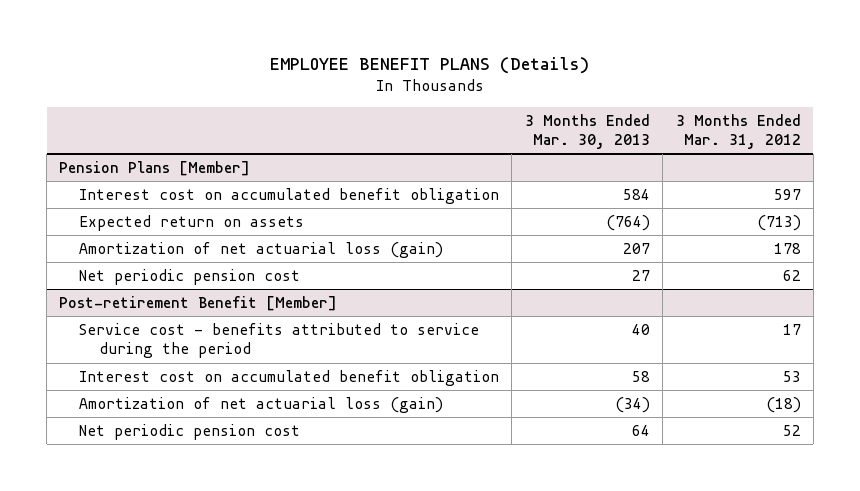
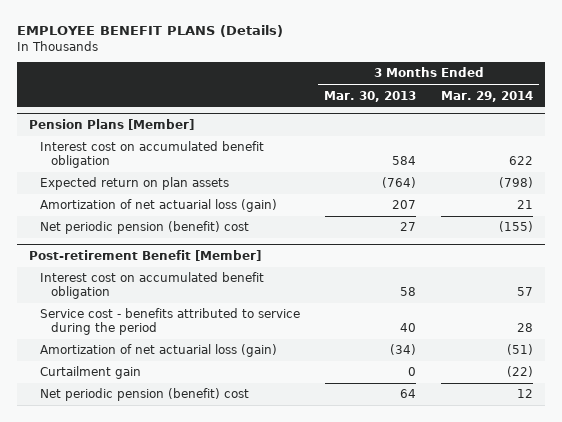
- | 3 Months Ended Mar. 30, 2013 | 3 Months Ended Mar. 31, 2012
+ | 3 Months Ended Mar. 30, 2013 | 3 Months Ended Mar. 29, 2014
@ Pension Plans [Member]
- Expected return on assets | (764) | (713)
+ Expected return on plan assets | (764) | (798)
- Net periodic pension cost | 27 | 62
+ Net periodic pension (benefit) cost | 27 | (155)
@ Post-retirement Benefit [Member]
moved down: Service cost - benefits attributed to service during the period | 40 | 28
- Net periodic pension cost | 64 | 52
+ Curtailment gain | 0 | (22)
+ Net periodic pension (benefit) cost | 64 | 12

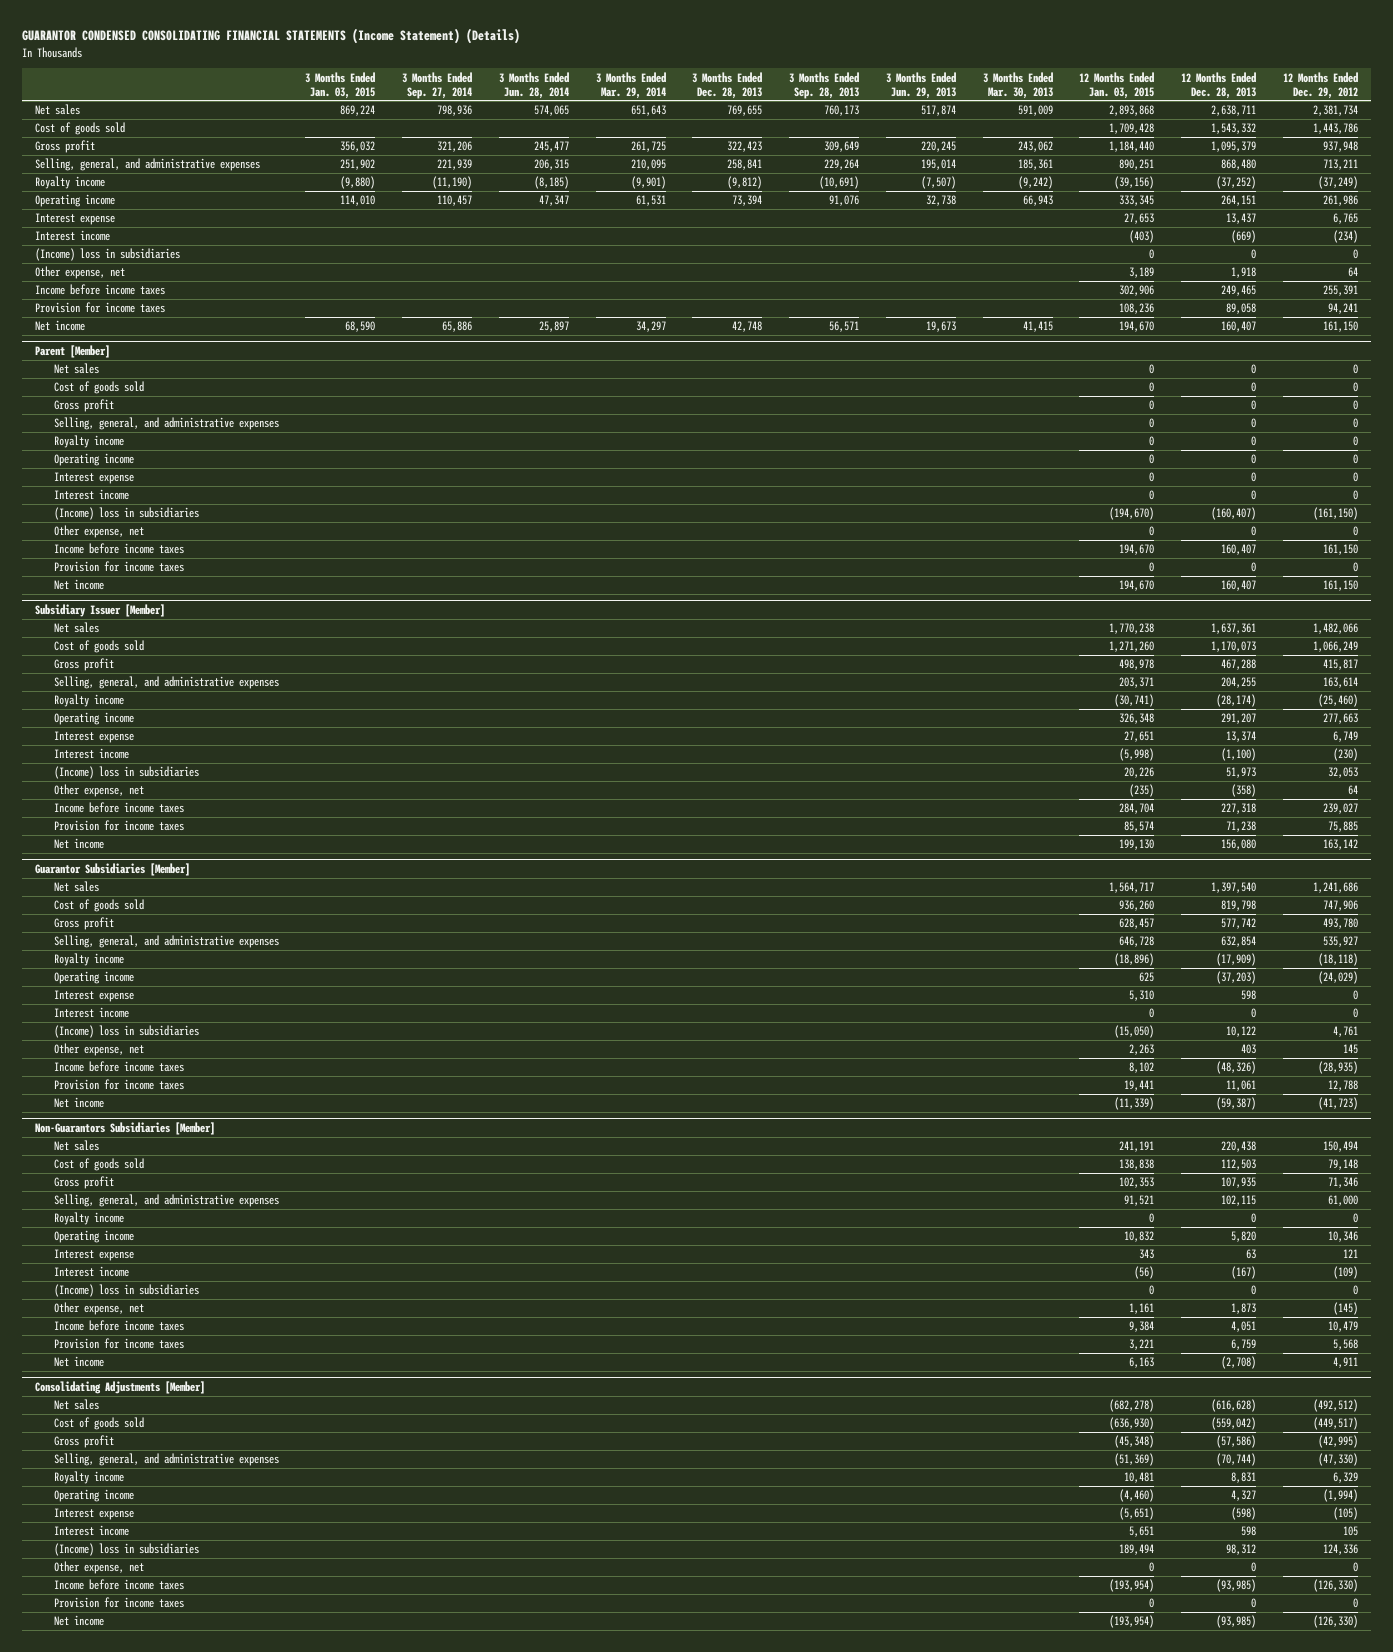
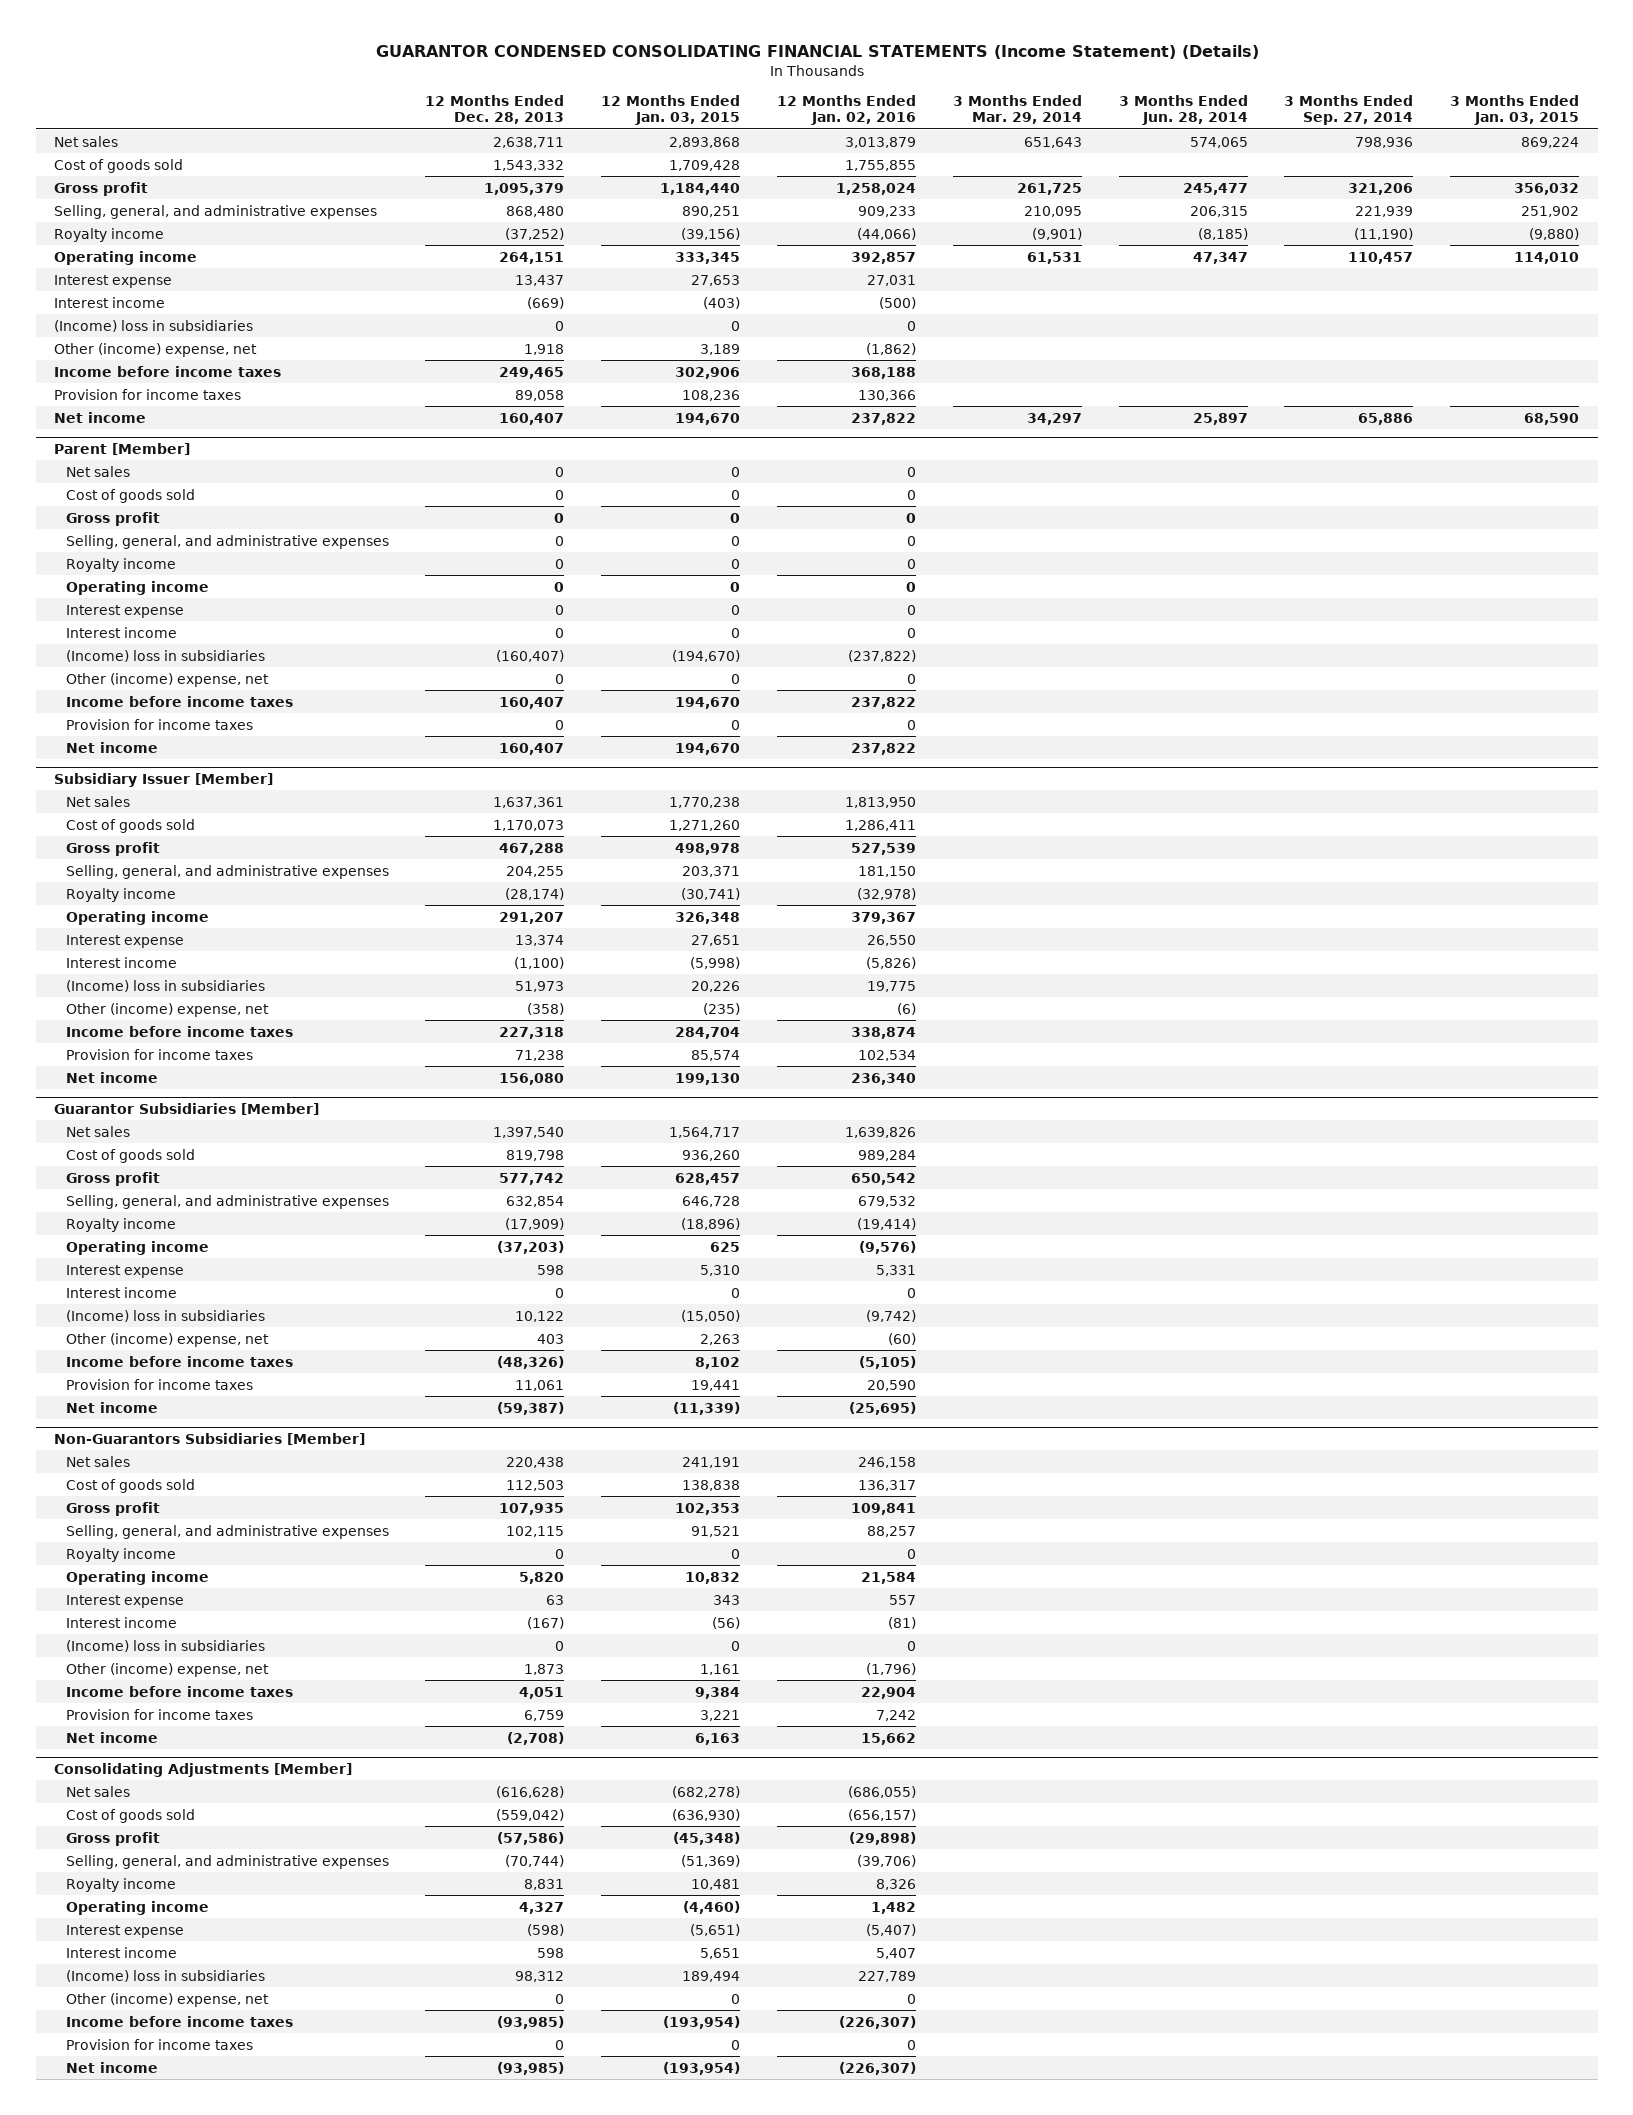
- | 3 Months Ended Jan. 03, 2015 | 3 Months Ended Sep. 27, 2014 | 3 Months Ended Jun. 28, 2014 | 3 Months Ended Mar. 29, 2014 | 3 Months Ended Dec. 28, 2013 | 3 Months Ended Sep. 28, 2013 | 3 Months Ended Jun. 29, 2013 | 3 Months Ended Mar. 30, 2013 | 12 Months Ended Jan. 03, 2015 | 12 Months Ended Dec. 28, 2013 | 12 Months Ended Dec. 29, 2012
+ | 12 Months Ended Dec. 28, 2013 | 12 Months Ended Jan. 03, 2015 | 12 Months Ended Jan. 02, 2016 | 3 Months Ended Mar. 29, 2014 | 3 Months Ended Jun. 28, 2014 | 3 Months Ended Sep. 27, 2014 | 3 Months Ended Jan. 03, 2015
- Other expense, net | | | | | | | | | 3,189 | 1,918 | 64
+ Other (income) expense, net | 1,918 | 3,189 | (1,862) | | | |
@ Parent [Member]
- Other expense, net | | | | | | | | | 0 | 0 | 0
+ Other (income) expense, net | 0 | 0 | 0 | | | |
@ Subsidiary Issuer [Member]
- Other expense, net | | | | | | | | | (235) | (358) | 64
+ Other (income) expense, net | (358) | (235) | (6) | | | |
@ Guarantor Subsidiaries [Member]
- Other expense, net | | | | | | | | | 2,263 | 403 | 145
+ Other (income) expense, net | 403 | 2,263 | (60) | | | |
@ Non-Guarantors Subsidiaries [Member]
- Other expense, net | | | | | | | | | 1,161 | 1,873 | (145)
+ Other (income) expense, net | 1,873 | 1,161 | (1,796) | | | |
@ Consolidating Adjustments [Member]
- Other expense, net | | | | | | | | | 0 | 0 | 0
+ Other (income) expense, net | 0 | 0 | 0 | | | |

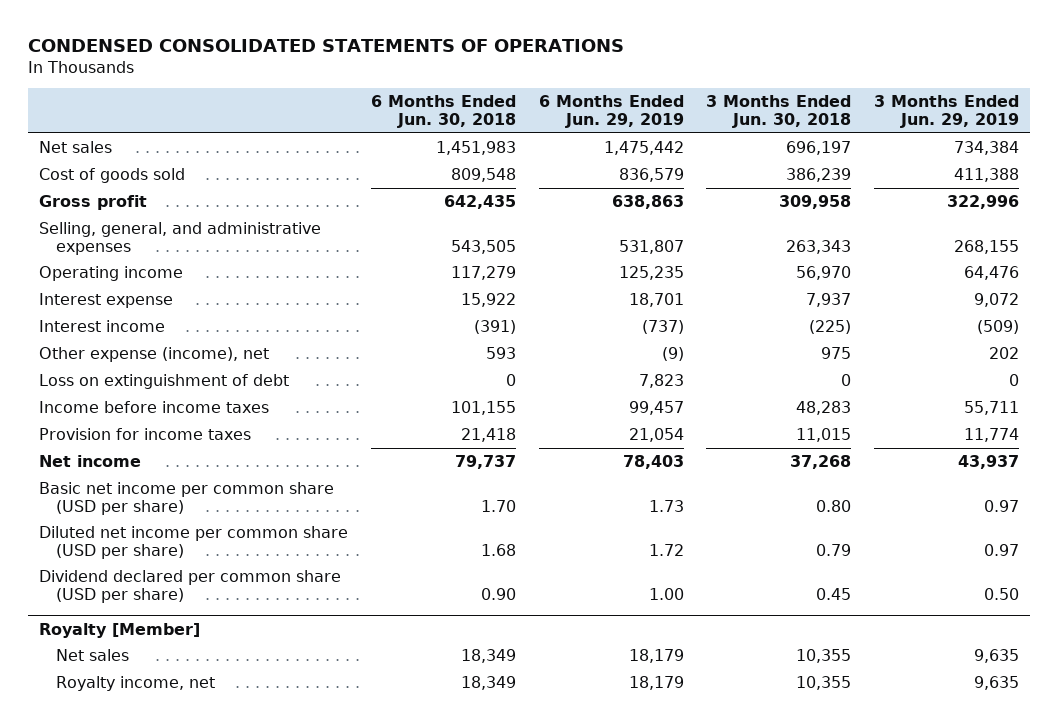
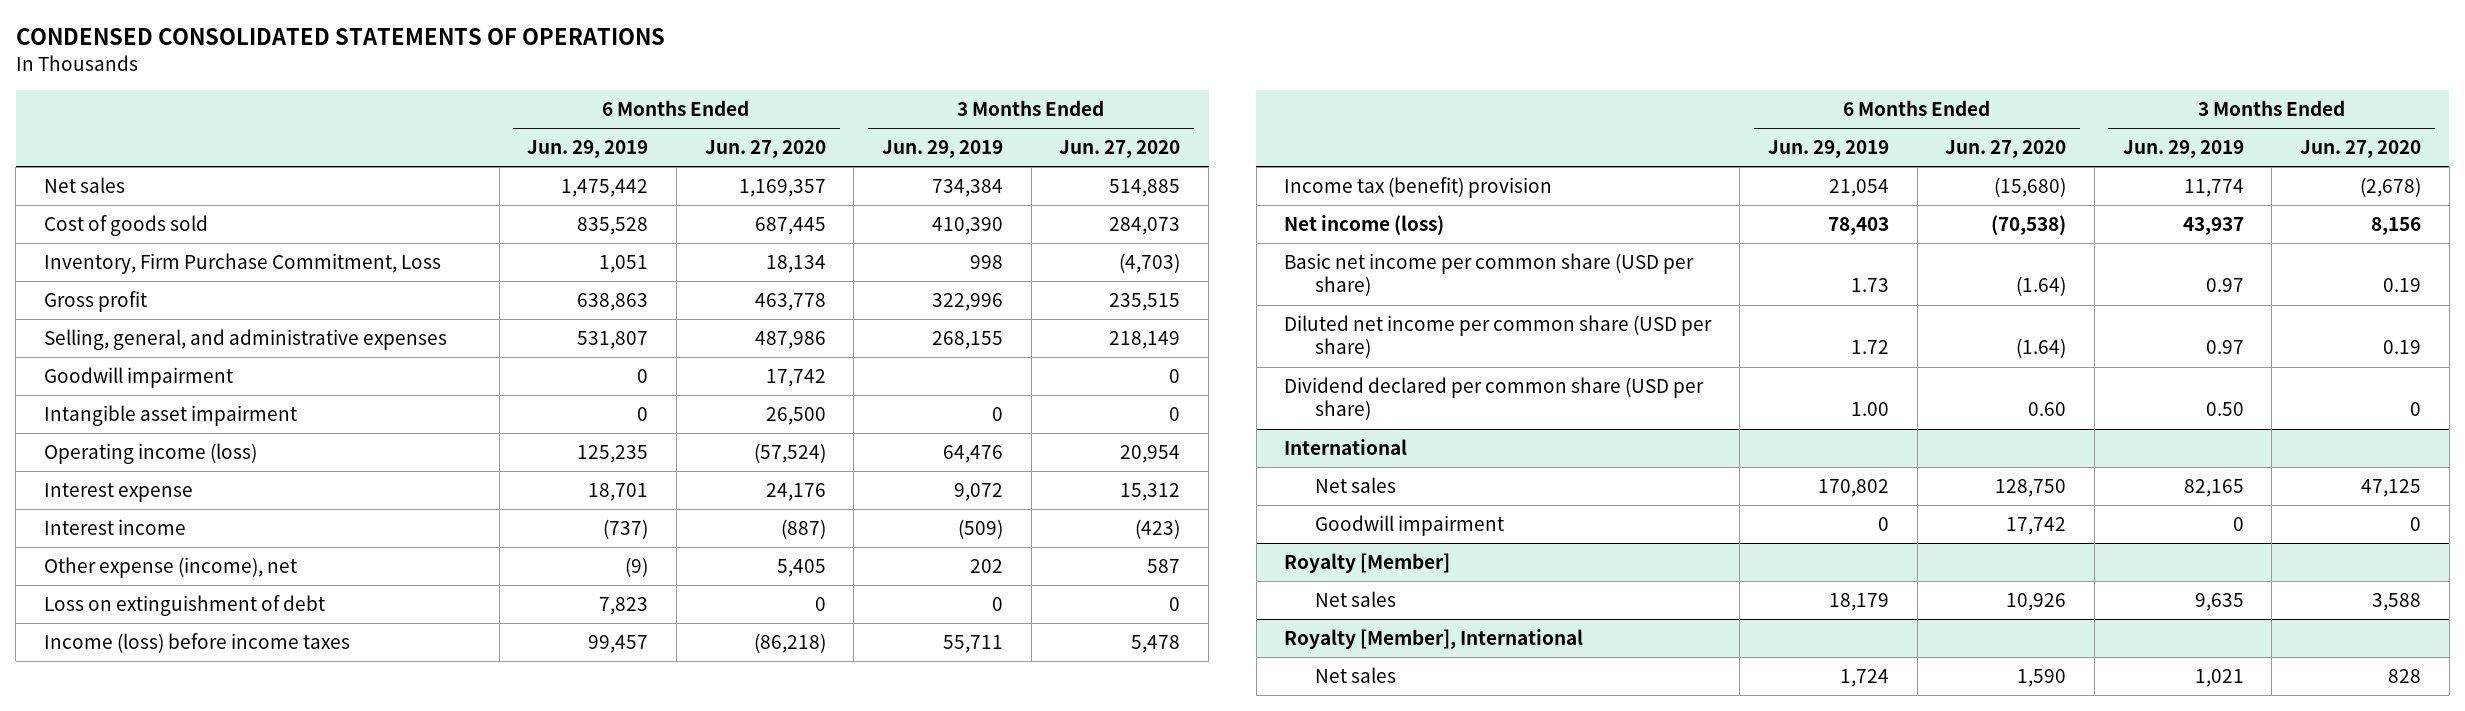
- | 6 Months Ended Jun. 30, 2018 | 6 Months Ended Jun. 29, 2019 | 3 Months Ended Jun. 30, 2018 | 3 Months Ended Jun. 29, 2019
+ | 6 Months Ended Jun. 29, 2019 | 6 Months Ended Jun. 27, 2020 | 3 Months Ended Jun. 29, 2019 | 3 Months Ended Jun. 27, 2020
- Cost of goods sold | 809,548 | 836,579 | 386,239 | 411,388
+ Cost of goods sold | 835,528 | 687,445 | 410,390 | 284,073
+ Inventory, Firm Purchase Commitment, Loss | 1,051 | 18,134 | 998 | (4,703)
- Operating income | 117,279 | 125,235 | 56,970 | 64,476
+ Goodwill impairment | 0 | 17,742 | | 0
+ Intangible asset impairment | 0 | 26,500 | 0 | 0
+ Operating income (loss) | 125,235 | (57,524) | 64,476 | 20,954
- Income before income taxes | 101,155 | 99,457 | 48,283 | 55,711
- Provision for income taxes | 21,418 | 21,054 | 11,015 | 11,774
- Net income | 79,737 | 78,403 | 37,268 | 43,937
+ Income (loss) before income taxes | 99,457 | (86,218) | 55,711 | 5,478
+ Income tax (benefit) provision | 21,054 | (15,680) | 11,774 | (2,678)
+ Net income (loss) | 78,403 | (70,538) | 43,937 | 8,156
+ International
+ Net sales | 170,802 | 128,750 | 82,165 | 47,125
+ Goodwill impairment | 0 | 17,742 | 0 | 0
@ Royalty [Member]
- Royalty income, net | 18,349 | 18,179 | 10,355 | 9,635
+ Royalty [Member], International
+ Net sales | 1,724 | 1,590 | 1,021 | 828

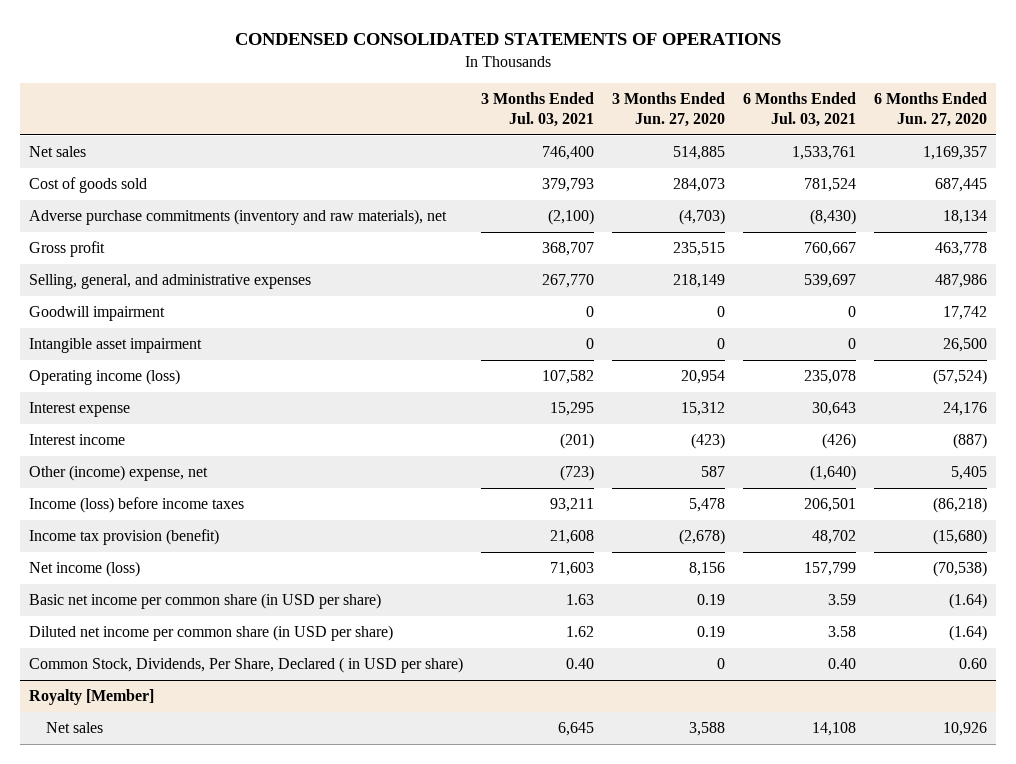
- | 6 Months Ended Jun. 29, 2019 | 6 Months Ended Jun. 27, 2020 | 3 Months Ended Jun. 29, 2019 | 3 Months Ended Jun. 27, 2020
+ | 3 Months Ended Jul. 03, 2021 | 3 Months Ended Jun. 27, 2020 | 6 Months Ended Jul. 03, 2021 | 6 Months Ended Jun. 27, 2020
- Inventory, Firm Purchase Commitment, Loss | 1,051 | 18,134 | 998 | (4,703)
+ Adverse purchase commitments (inventory and raw materials), net | (2,100) | (4,703) | (8,430) | 18,134
- Other expense (income), net | (9) | 5,405 | 202 | 587
- Loss on extinguishment of debt | 7,823 | 0 | 0 | 0
+ Other (income) expense, net | (723) | 587 | (1,640) | 5,405
- Income tax (benefit) provision | 21,054 | (15,680) | 11,774 | (2,678)
+ Income tax provision (benefit) | 21,608 | (2,678) | 48,702 | (15,680)
- Basic net income per common share (USD per share) | 1.73 | (1.64) | 0.97 | 0.19
- Diluted net income per common share (USD per share) | 1.72 | (1.64) | 0.97 | 0.19
- Dividend declared per common share (USD per share) | 1.00 | 0.60 | 0.50 | 0
- International
- Net sales | 170,802 | 128,750 | 82,165 | 47,125
- Goodwill impairment | 0 | 17,742 | 0 | 0
+ Basic net income per common share (in USD per share) | 1.63 | 0.19 | 3.59 | (1.64)
+ Diluted net income per common share (in USD per share) | 1.62 | 0.19 | 3.58 | (1.64)
+ Common Stock, Dividends, Per Share, Declared ( in USD per share) | 0.40 | 0 | 0.40 | 0.60
- Royalty [Member], International
- Net sales | 1,724 | 1,590 | 1,021 | 828

